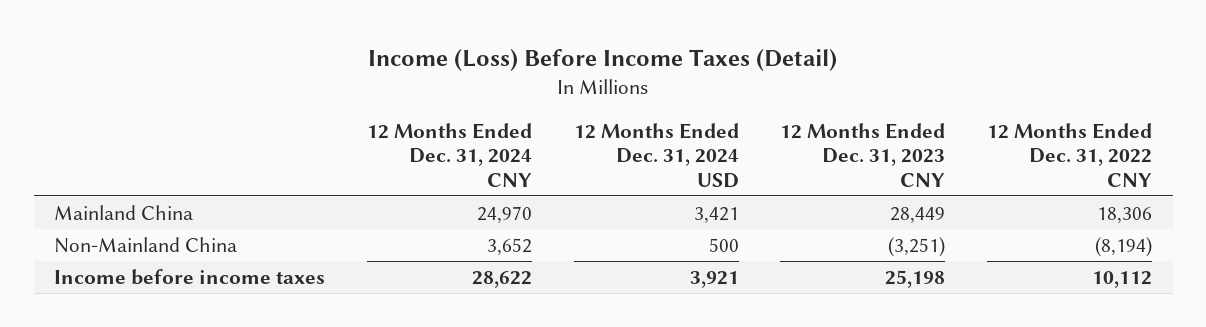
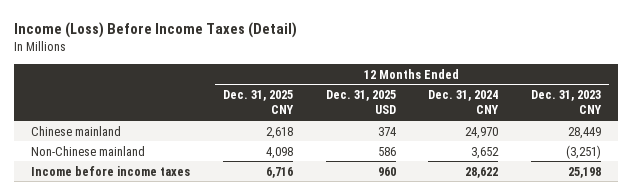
- | 12 Months Ended Dec. 31, 2024 CNY | 12 Months Ended Dec. 31, 2024 USD | 12 Months Ended Dec. 31, 2023 CNY | 12 Months Ended Dec. 31, 2022 CNY
+ | 12 Months Ended Dec. 31, 2025 CNY | 12 Months Ended Dec. 31, 2025 USD | 12 Months Ended Dec. 31, 2024 CNY | 12 Months Ended Dec. 31, 2023 CNY
- Mainland China | 24,970 | 3,421 | 28,449 | 18,306
- Non-Mainland China | 3,652 | 500 | (3,251) | (8,194)
+ Chinese mainland | 2,618 | 374 | 24,970 | 28,449
+ Non-Chinese mainland | 4,098 | 586 | 3,652 | (3,251)

